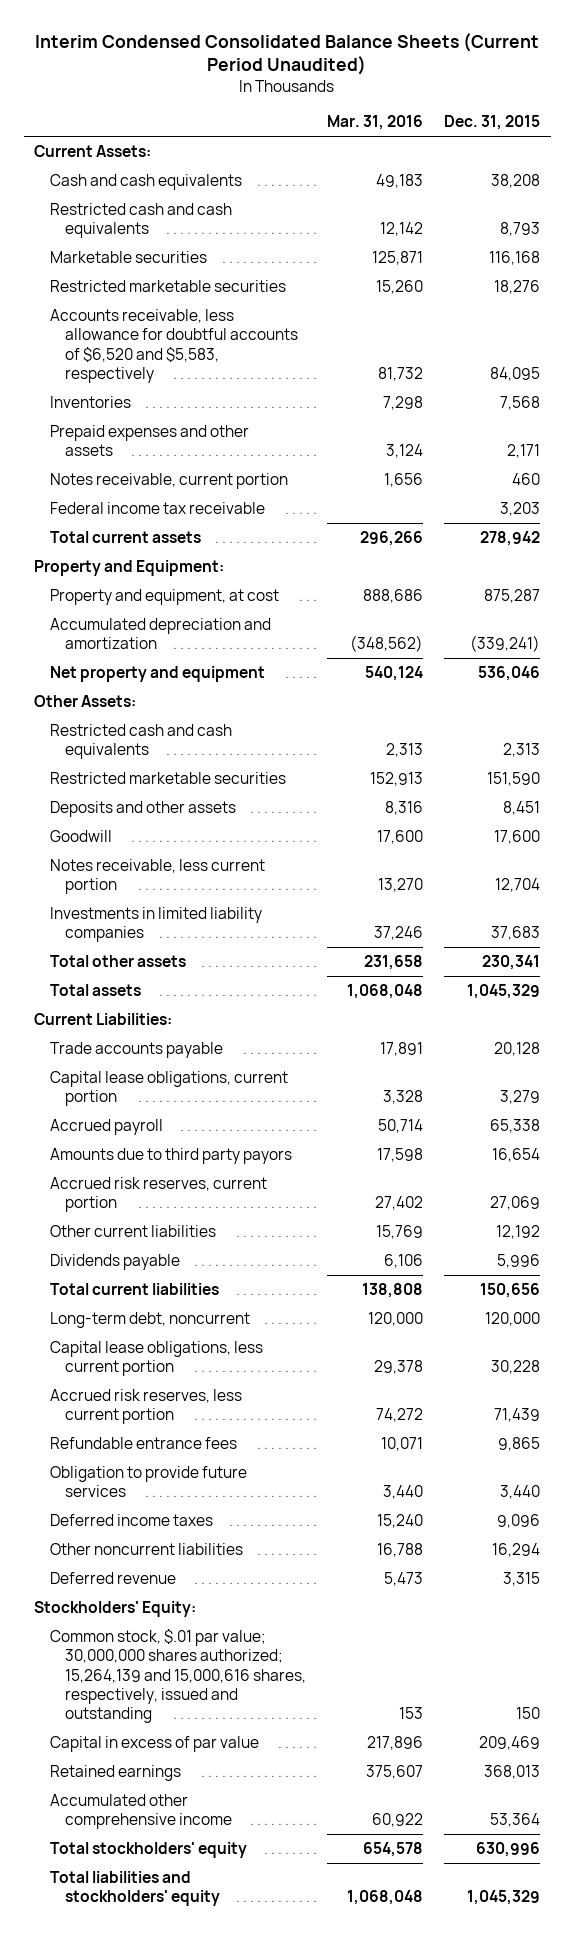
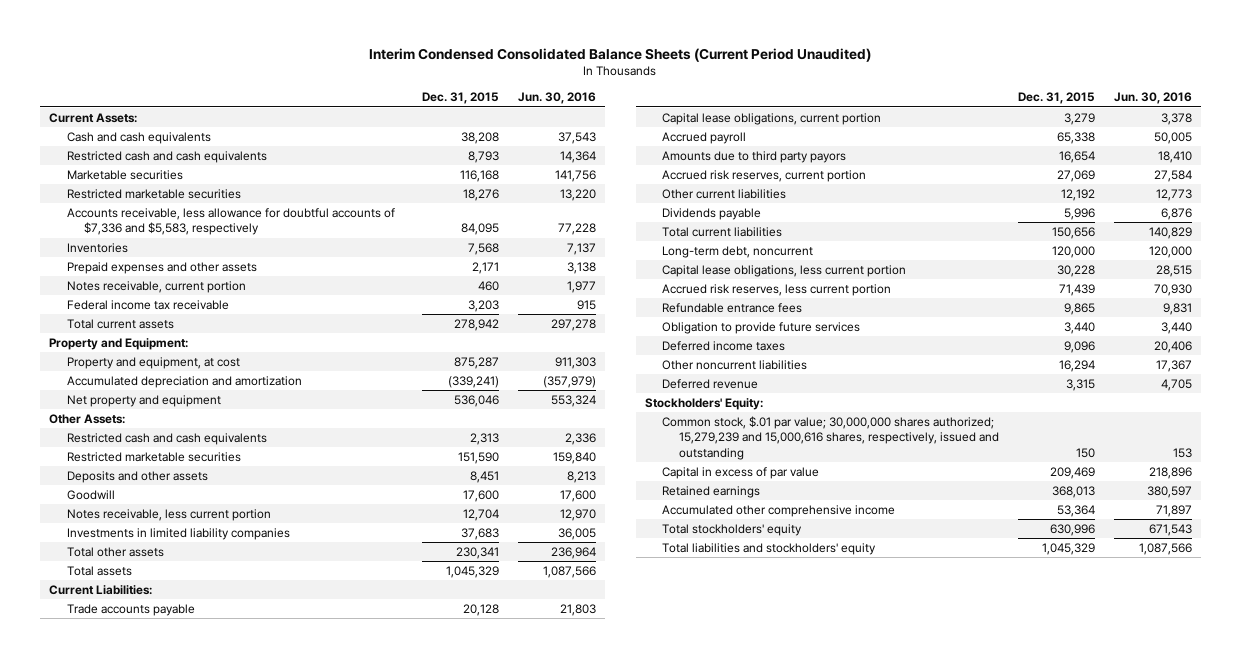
- | Mar. 31, 2016 | Dec. 31, 2015
+ | Dec. 31, 2015 | Jun. 30, 2016
- Accounts receivable, less allowance for doubtful accounts of $6,520 and $5,583, respectively | 81,732 | 84,095
+ Accounts receivable, less allowance for doubtful accounts of $7,336 and $5,583, respectively | 84,095 | 77,228
- Common stock, $.01 par value; 30,000,000 shares authorized; 15,264,139 and 15,000,616 shares, respectively, issued and outstanding | 153 | 150
+ Common stock, $.01 par value; 30,000,000 shares authorized; 15,279,239 and 15,000,616 shares, respectively, issued and outstanding | 150 | 153

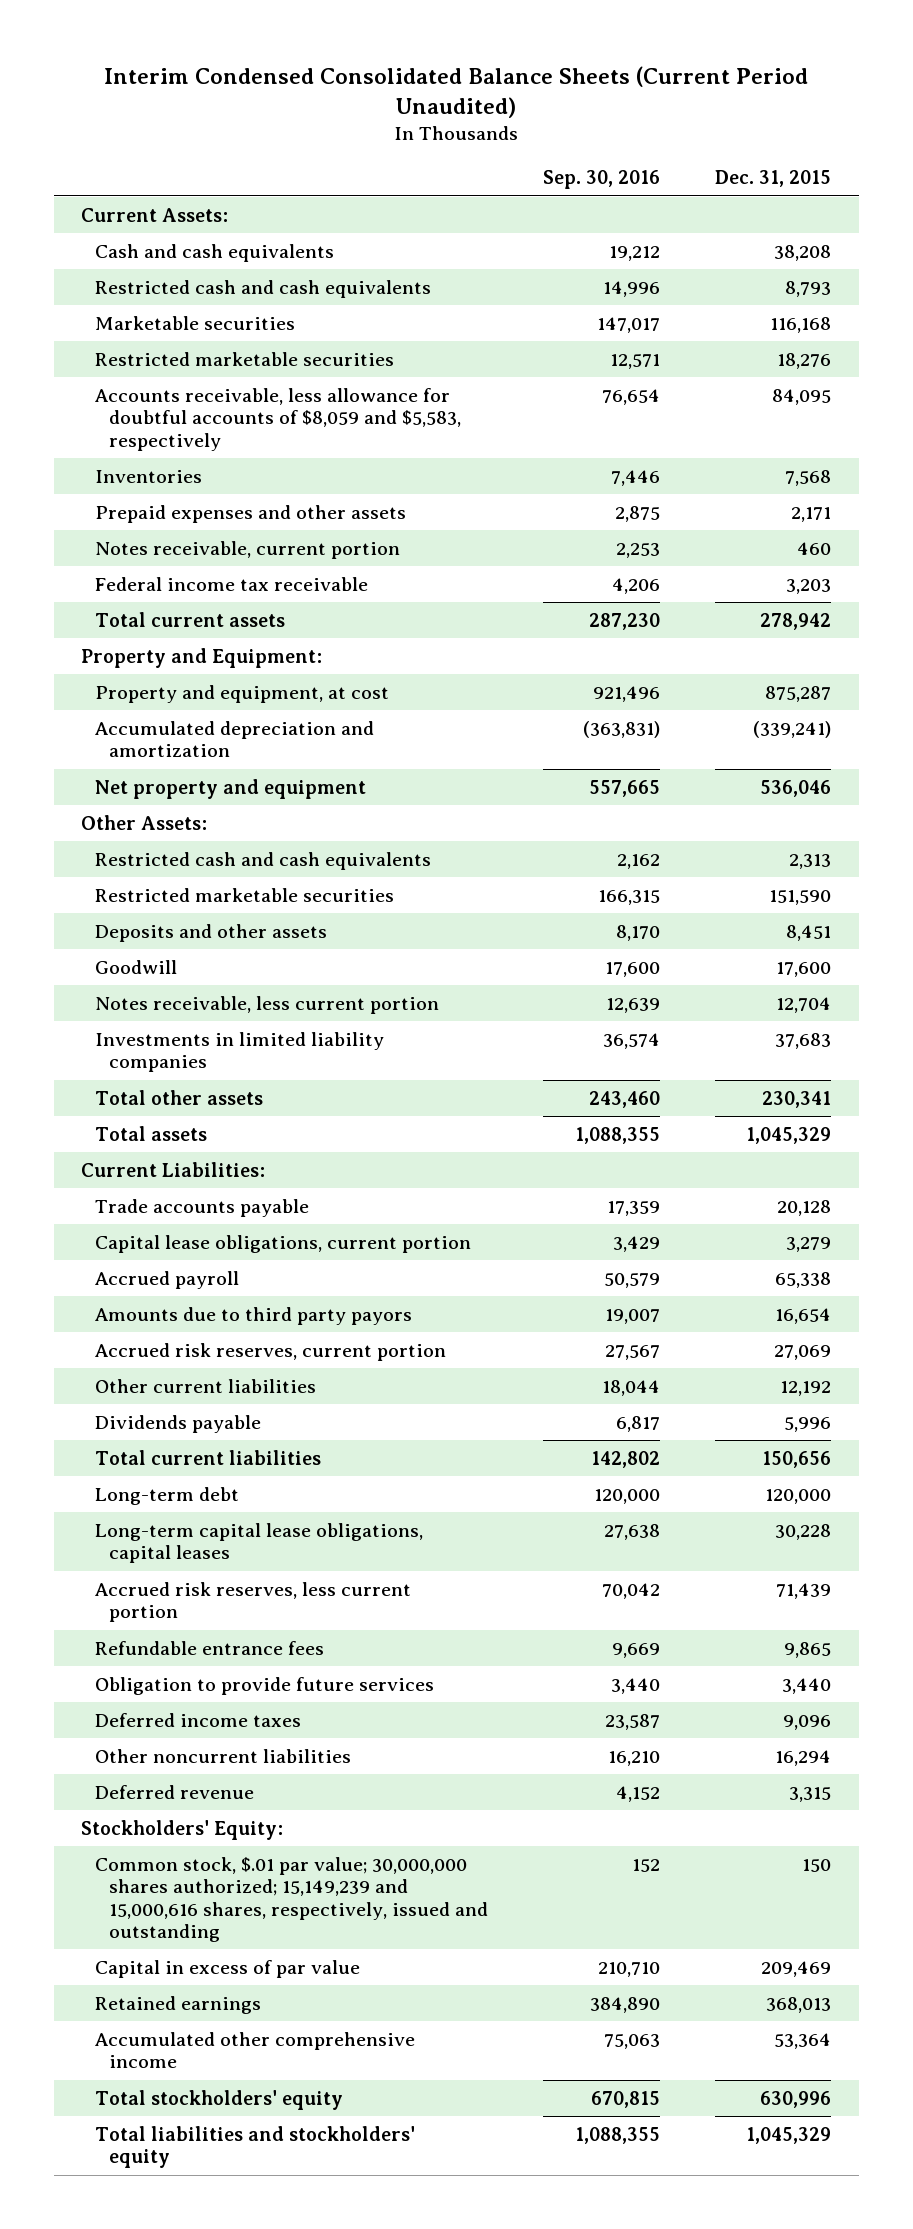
- | Dec. 31, 2015 | Jun. 30, 2016
+ | Sep. 30, 2016 | Dec. 31, 2015
- Accounts receivable, less allowance for doubtful accounts of $7,336 and $5,583, respectively | 84,095 | 77,228
+ Accounts receivable, less allowance for doubtful accounts of $8,059 and $5,583, respectively | 76,654 | 84,095
- Long-term debt, noncurrent | 120,000 | 120,000
- Capital lease obligations, less current portion | 30,228 | 28,515
+ Long-term debt | 120,000 | 120,000
+ Long-term capital lease obligations, capital leases | 27,638 | 30,228
- Common stock, $.01 par value; 30,000,000 shares authorized; 15,279,239 and 15,000,616 shares, respectively, issued and outstanding | 150 | 153
+ Common stock, $.01 par value; 30,000,000 shares authorized; 15,149,239 and 15,000,616 shares, respectively, issued and outstanding | 152 | 150

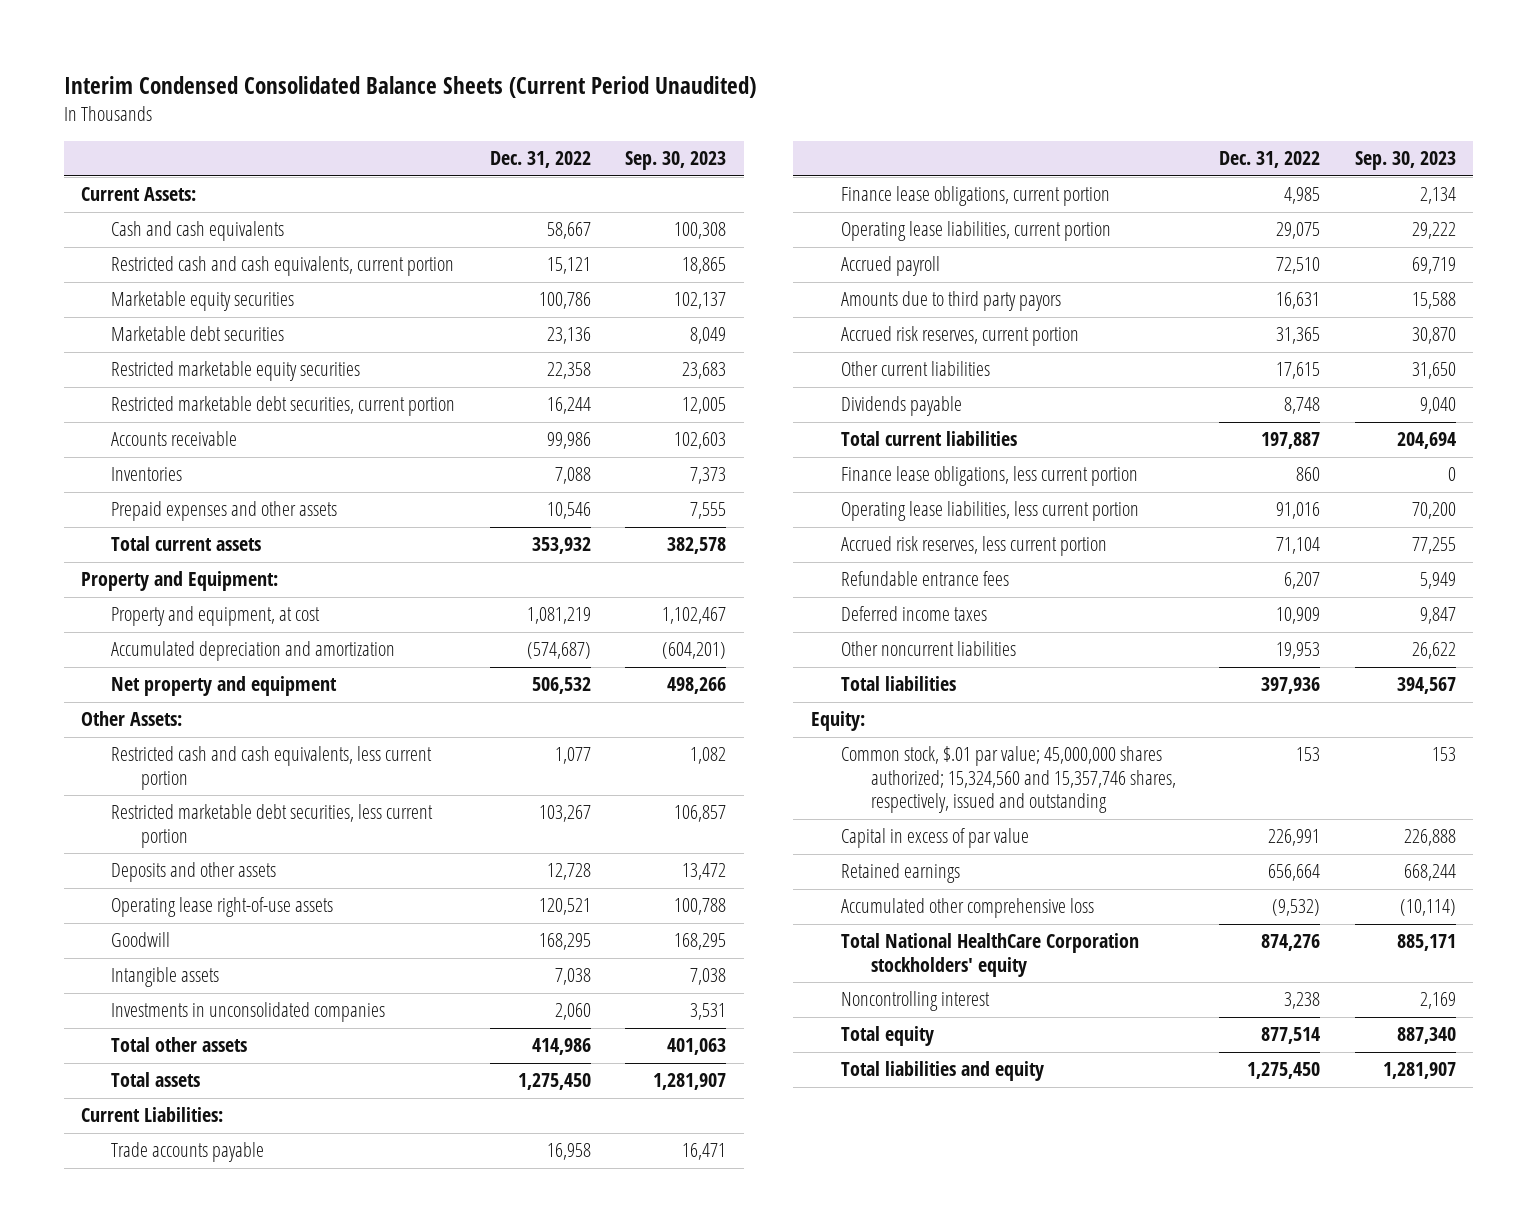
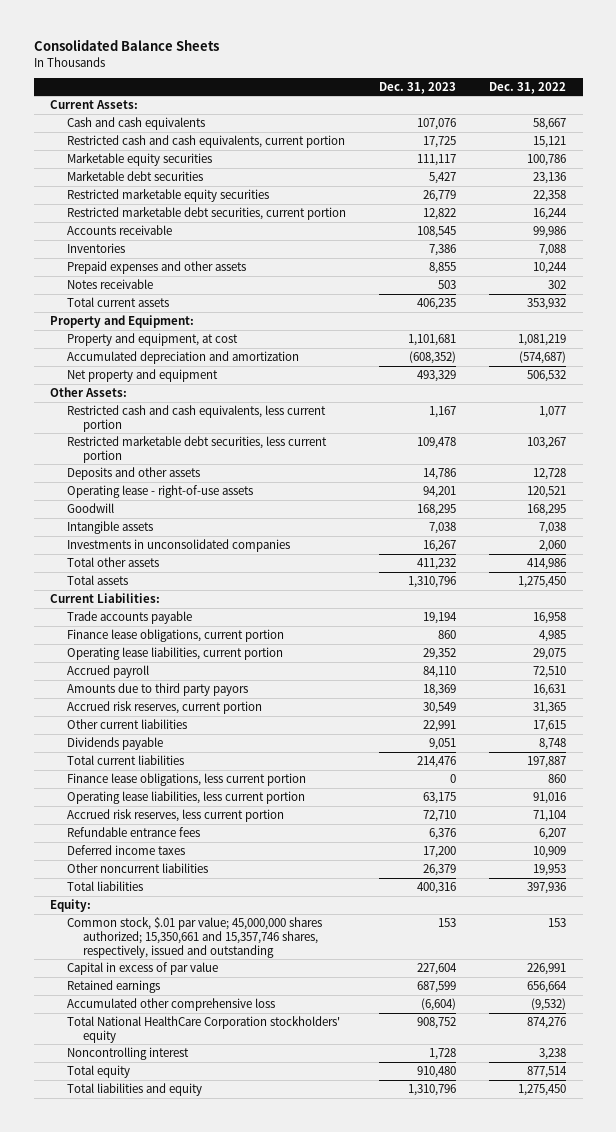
- Interim Condensed Consolidated Balance Sheets (Current Period Unaudited)
+ Consolidated Balance Sheets
- | Dec. 31, 2022 | Sep. 30, 2023
+ | Dec. 31, 2023 | Dec. 31, 2022
- Prepaid expenses and other assets | 10,546 | 7,555
+ Prepaid expenses and other assets | 8,855 | 10,244
+ Notes receivable | 503 | 302
- Operating lease right-of-use assets | 120,521 | 100,788
+ Operating lease - right-of-use assets | 94,201 | 120,521
- Common stock, $.01 par value; 45,000,000 shares authorized; 15,324,560 and 15,357,746 shares, respectively, issued and outstanding | 153 | 153
+ Common stock, $.01 par value; 45,000,000 shares authorized; 15,350,661 and 15,357,746 shares, respectively, issued and outstanding | 153 | 153

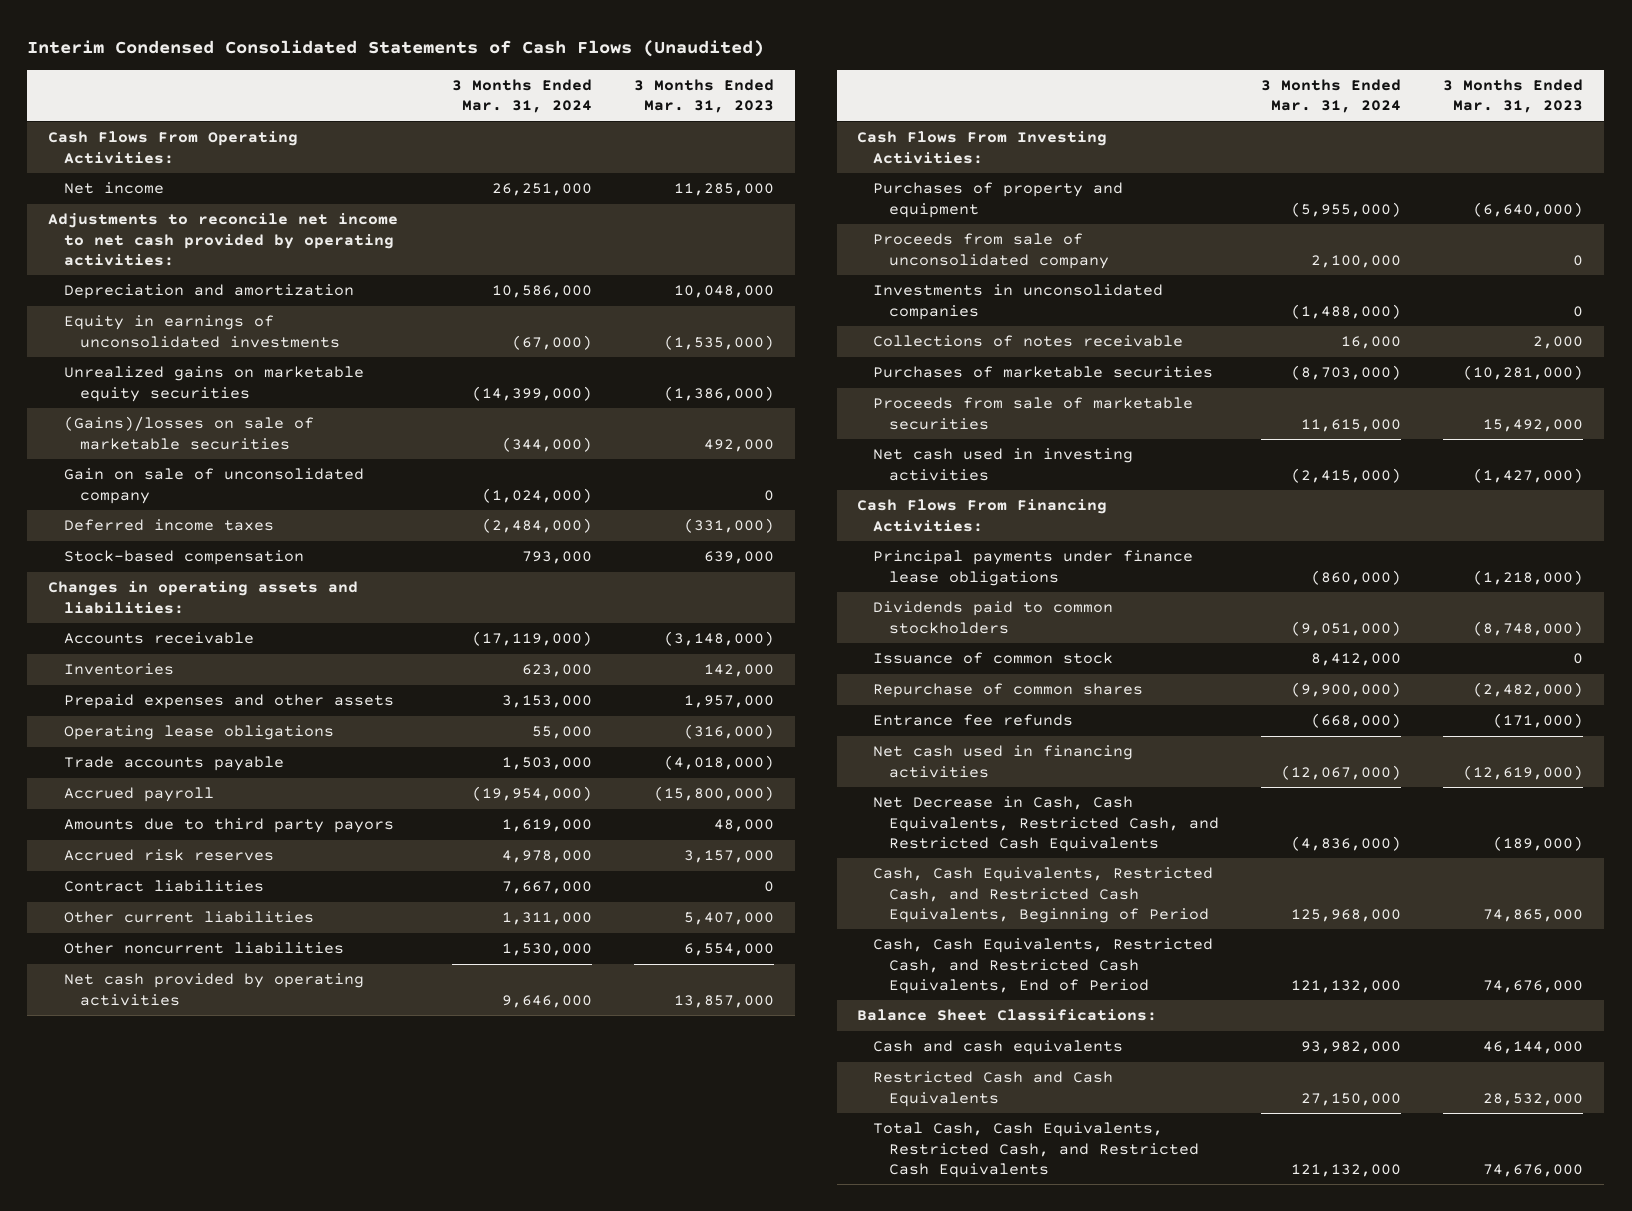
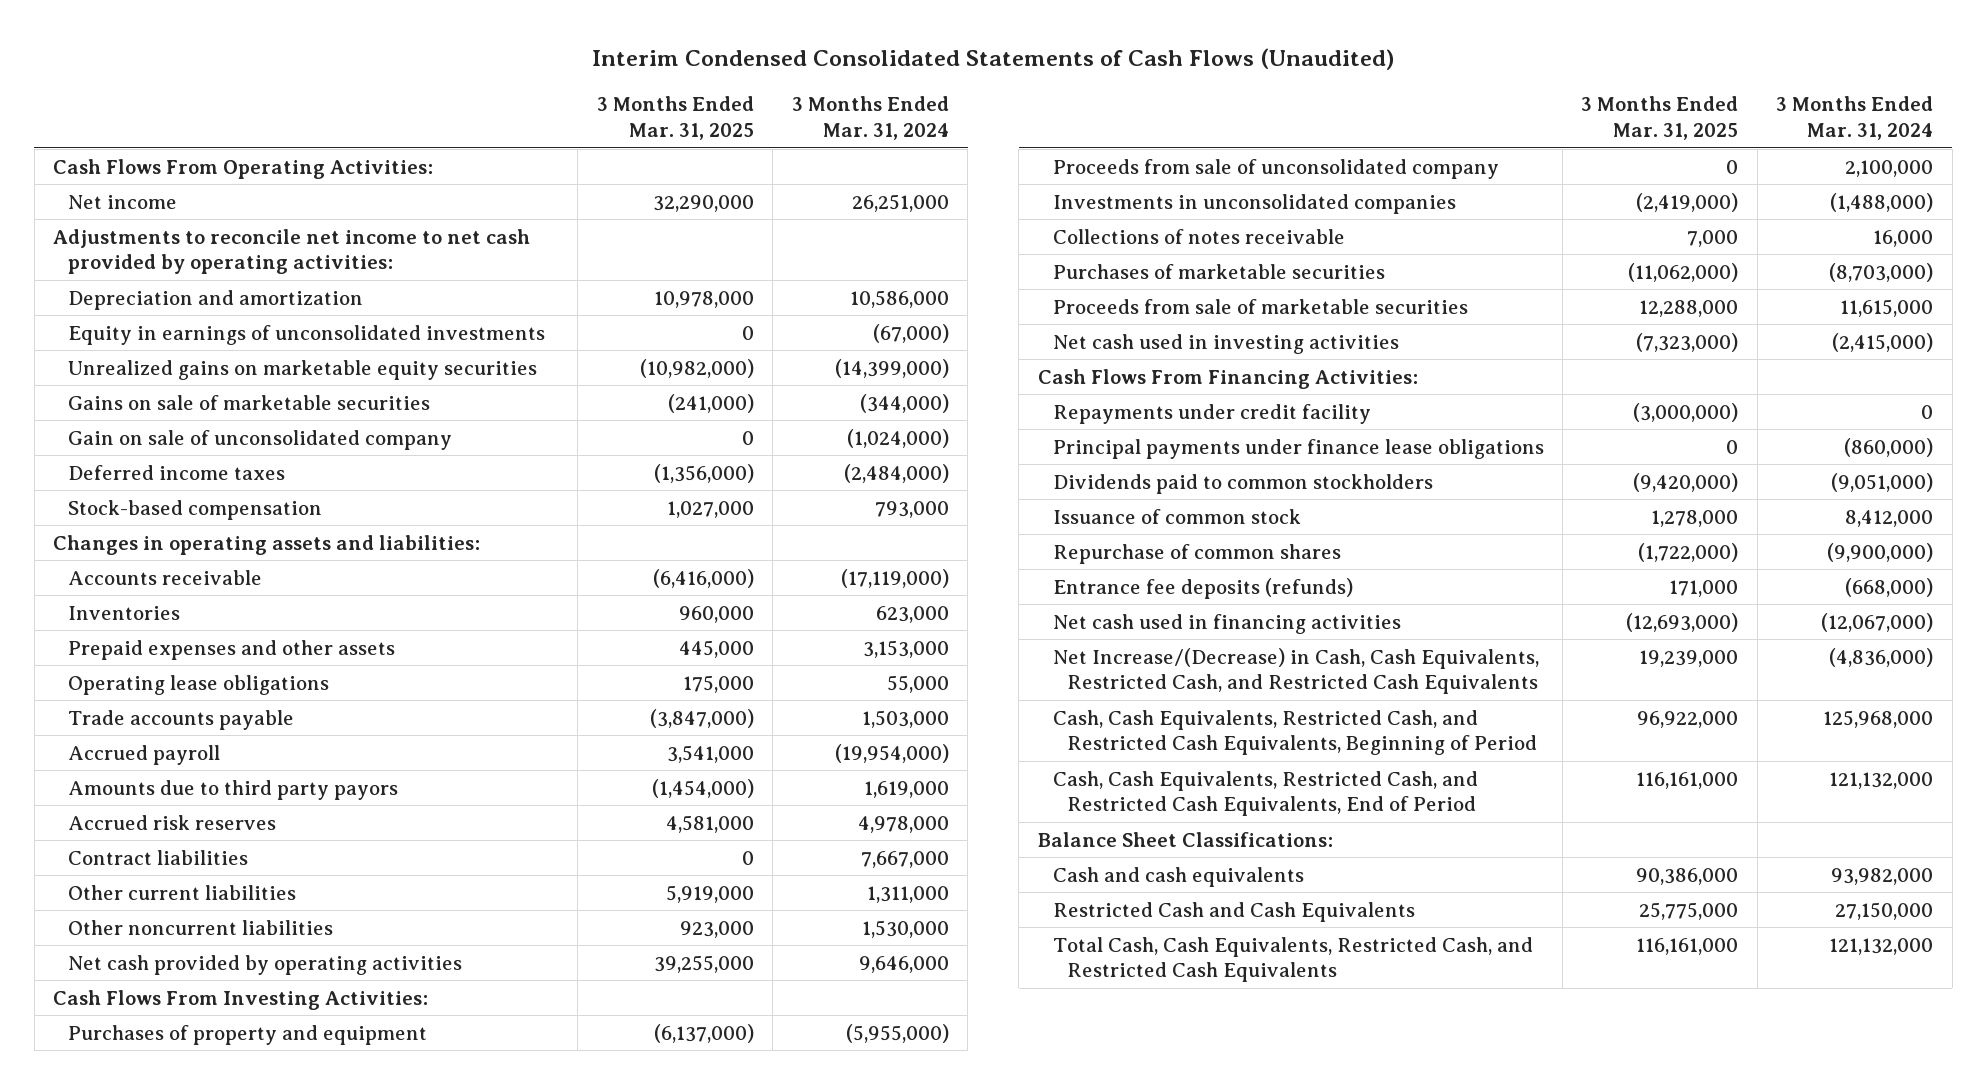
- | 3 Months Ended Mar. 31, 2024 | 3 Months Ended Mar. 31, 2023
+ | 3 Months Ended Mar. 31, 2025 | 3 Months Ended Mar. 31, 2024
- (Gains)/losses on sale of marketable securities | (344,000) | 492,000
+ Gains on sale of marketable securities | (241,000) | (344,000)
+ Repayments under credit facility | (3,000,000) | 0
- Entrance fee refunds | (668,000) | (171,000)
+ Entrance fee deposits (refunds) | 171,000 | (668,000)
- Net Decrease in Cash, Cash Equivalents, Restricted Cash, and Restricted Cash Equivalents | (4,836,000) | (189,000)
+ Net Increase/(Decrease) in Cash, Cash Equivalents, Restricted Cash, and Restricted Cash Equivalents | 19,239,000 | (4,836,000)

